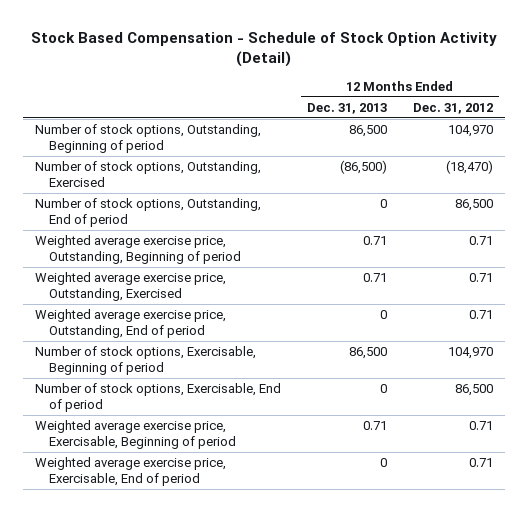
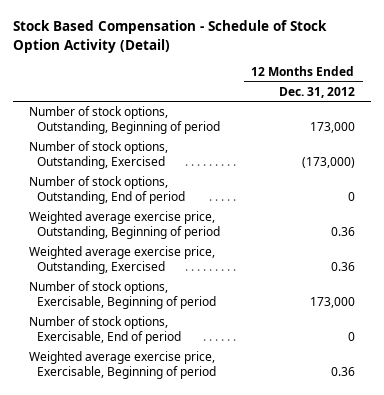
- | 12 Months Ended Dec. 31, 2013 | 12 Months Ended Dec. 31, 2012
+ | 12 Months Ended Dec. 31, 2012
- Number of stock options, Outstanding, Beginning of period | 86,500 | 104,970
- Number of stock options, Outstanding, Exercised | (86,500) | (18,470)
- Number of stock options, Outstanding, End of period | 0 | 86,500
- Weighted average exercise price, Outstanding, Beginning of period | 0.71 | 0.71
- Weighted average exercise price, Outstanding, Exercised | 0.71 | 0.71
- Weighted average exercise price, Outstanding, End of period | 0 | 0.71
- Number of stock options, Exercisable, Beginning of period | 86,500 | 104,970
- Number of stock options, Exercisable, End of period | 0 | 86,500
- Weighted average exercise price, Exercisable, Beginning of period | 0.71 | 0.71
- Weighted average exercise price, Exercisable, End of period | 0 | 0.71
+ Number of stock options, Outstanding, Beginning of period | 173,000
+ Number of stock options, Outstanding, Exercised | (173,000)
+ Number of stock options, Outstanding, End of period | 0
+ Weighted average exercise price, Outstanding, Beginning of period | 0.36
+ Weighted average exercise price, Outstanding, Exercised | 0.36
+ Number of stock options, Exercisable, Beginning of period | 173,000
+ Number of stock options, Exercisable, End of period | 0
+ Weighted average exercise price, Exercisable, Beginning of period | 0.36

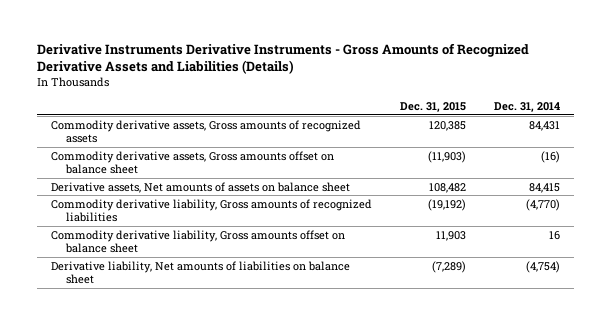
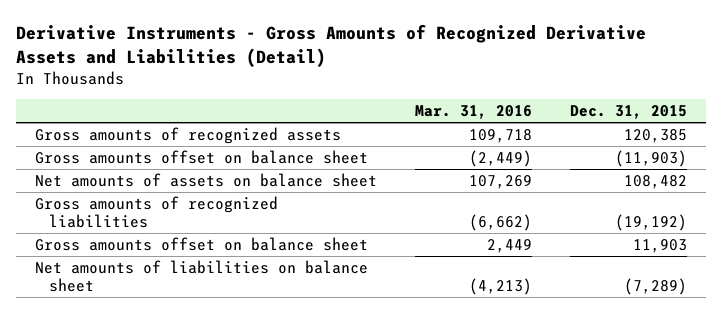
- Derivative Instruments Derivative Instruments - Gross Amounts of Recognized Derivative Assets and Liabilities (Details)
+ Derivative Instruments - Gross Amounts of Recognized Derivative Assets and Liabilities (Detail)
- | Dec. 31, 2015 | Dec. 31, 2014
+ | Mar. 31, 2016 | Dec. 31, 2015
- Commodity derivative assets, Gross amounts of recognized assets | 120,385 | 84,431
- Commodity derivative assets, Gross amounts offset on balance sheet | (11,903) | (16)
- Derivative assets, Net amounts of assets on balance sheet | 108,482 | 84,415
- Commodity derivative liability, Gross amounts of recognized liabilities | (19,192) | (4,770)
- Commodity derivative liability, Gross amounts offset on balance sheet | 11,903 | 16
- Derivative liability, Net amounts of liabilities on balance sheet | (7,289) | (4,754)
+ Gross amounts of recognized assets | 109,718 | 120,385
+ Gross amounts offset on balance sheet | (2,449) | (11,903)
+ Net amounts of assets on balance sheet | 107,269 | 108,482
+ Gross amounts of recognized liabilities | (6,662) | (19,192)
+ Gross amounts offset on balance sheet | 2,449 | 11,903
+ Net amounts of liabilities on balance sheet | (4,213) | (7,289)

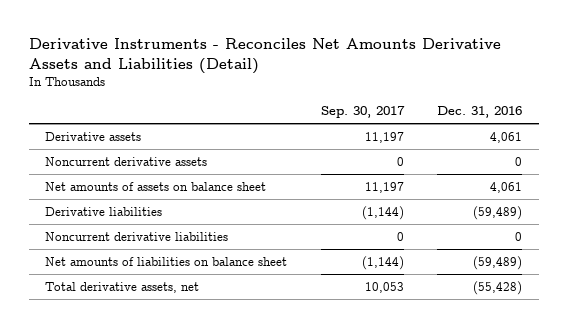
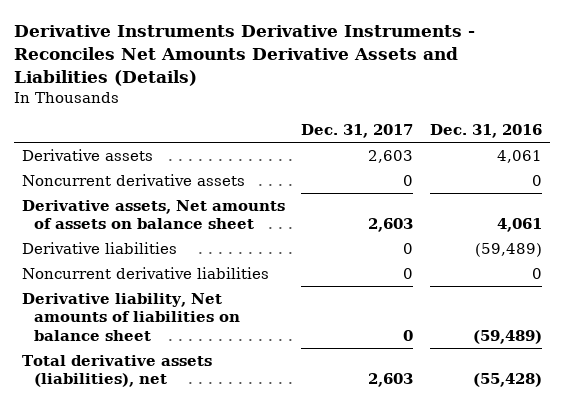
- Derivative Instruments - Reconciles Net Amounts Derivative Assets and Liabilities (Detail)
+ Derivative Instruments Derivative Instruments - Reconciles Net Amounts Derivative Assets and Liabilities (Details)
- | Sep. 30, 2017 | Dec. 31, 2016
+ | Dec. 31, 2017 | Dec. 31, 2016
- Net amounts of assets on balance sheet | 11,197 | 4,061
+ Derivative assets, Net amounts of assets on balance sheet | 2,603 | 4,061
- Net amounts of liabilities on balance sheet | (1,144) | (59,489)
- Total derivative assets, net | 10,053 | (55,428)
+ Derivative liability, Net amounts of liabilities on balance sheet | 0 | (59,489)
+ Total derivative assets (liabilities), net | 2,603 | (55,428)

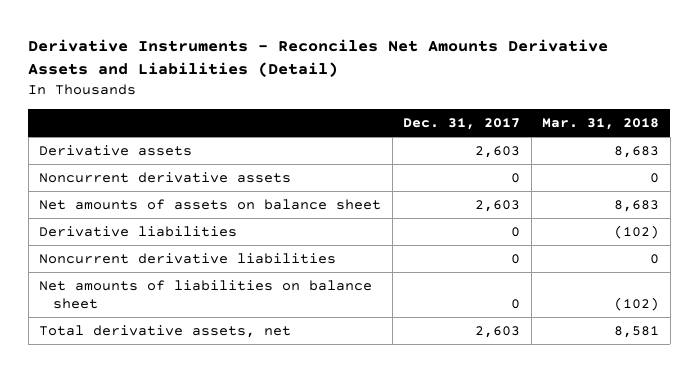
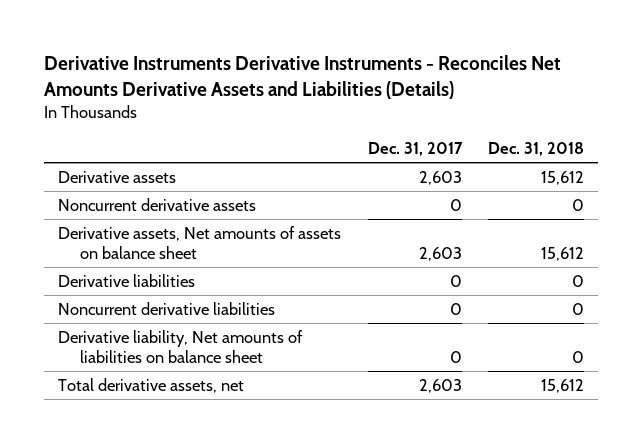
- Derivative Instruments - Reconciles Net Amounts Derivative Assets and Liabilities (Detail)
+ Derivative Instruments Derivative Instruments - Reconciles Net Amounts Derivative Assets and Liabilities (Details)
- | Dec. 31, 2017 | Mar. 31, 2018
+ | Dec. 31, 2017 | Dec. 31, 2018
- Net amounts of assets on balance sheet | 2,603 | 8,683
+ Derivative assets, Net amounts of assets on balance sheet | 2,603 | 15,612
- Net amounts of liabilities on balance sheet | 0 | (102)
+ Derivative liability, Net amounts of liabilities on balance sheet | 0 | 0

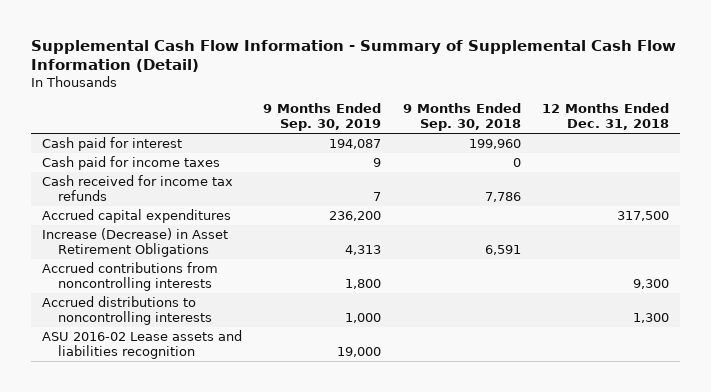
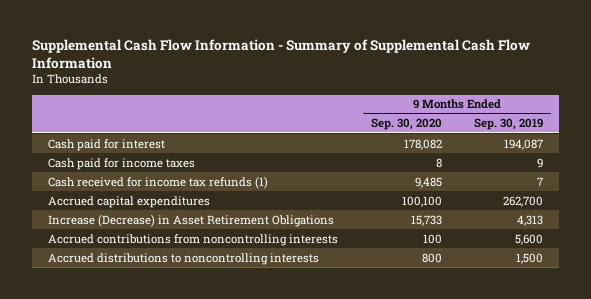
- Supplemental Cash Flow Information - Summary of Supplemental Cash Flow Information (Detail)
+ Supplemental Cash Flow Information - Summary of Supplemental Cash Flow Information
- | 9 Months Ended Sep. 30, 2019 | 9 Months Ended Sep. 30, 2018 | 12 Months Ended Dec. 31, 2018
+ | 9 Months Ended Sep. 30, 2020 | 9 Months Ended Sep. 30, 2019
- Cash received for income tax refunds | 7 | 7,786 |
- Accrued capital expenditures | 236,200 | | 317,500
+ Cash received for income tax refunds (1) | 9,485 | 7
+ Accrued capital expenditures | 100,100 | 262,700
- Accrued contributions from noncontrolling interests | 1,800 | | 9,300
- Accrued distributions to noncontrolling interests | 1,000 | | 1,300
- ASU 2016-02 Lease assets and liabilities recognition | 19,000 | |
+ Accrued contributions from noncontrolling interests | 100 | 5,600
+ Accrued distributions to noncontrolling interests | 800 | 1,500

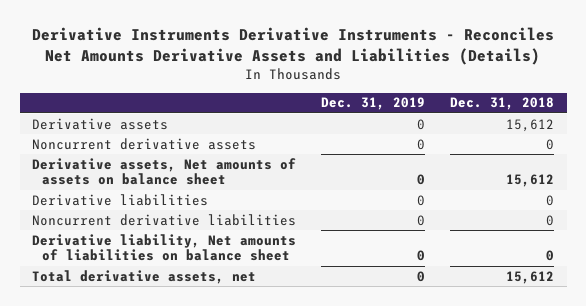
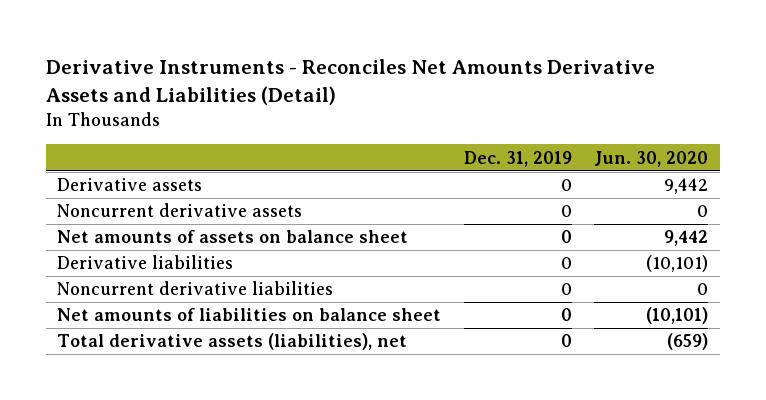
- Derivative Instruments Derivative Instruments - Reconciles Net Amounts Derivative Assets and Liabilities (Details)
+ Derivative Instruments - Reconciles Net Amounts Derivative Assets and Liabilities (Detail)
- | Dec. 31, 2019 | Dec. 31, 2018
+ | Dec. 31, 2019 | Jun. 30, 2020
- Derivative assets, Net amounts of assets on balance sheet | 0 | 15,612
+ Net amounts of assets on balance sheet | 0 | 9,442
- Derivative liability, Net amounts of liabilities on balance sheet | 0 | 0
- Total derivative assets, net | 0 | 15,612
+ Net amounts of liabilities on balance sheet | 0 | (10,101)
+ Total derivative assets (liabilities), net | 0 | (659)

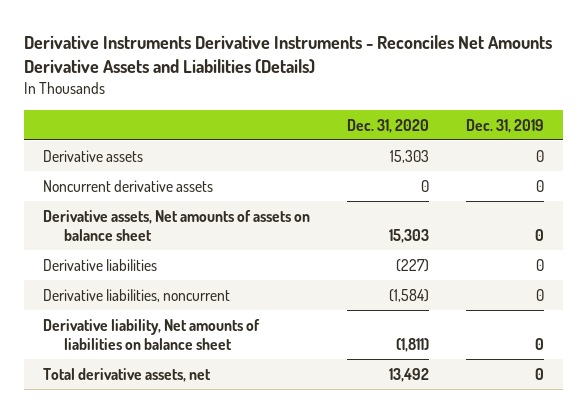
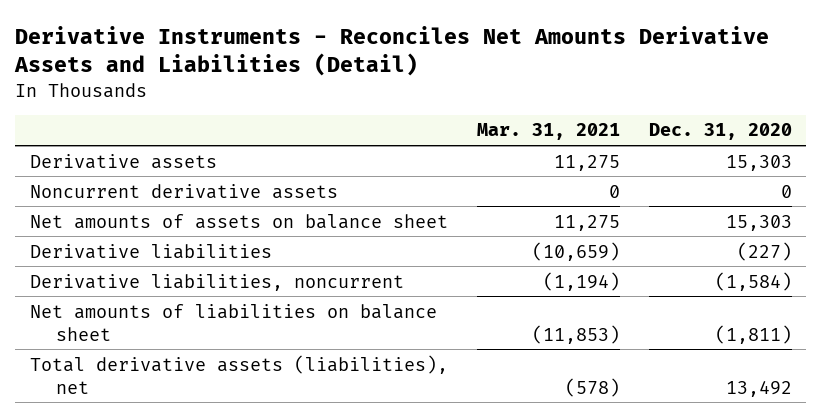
- Derivative Instruments Derivative Instruments - Reconciles Net Amounts Derivative Assets and Liabilities (Details)
+ Derivative Instruments - Reconciles Net Amounts Derivative Assets and Liabilities (Detail)
- | Dec. 31, 2020 | Dec. 31, 2019
+ | Mar. 31, 2021 | Dec. 31, 2020
- Derivative assets, Net amounts of assets on balance sheet | 15,303 | 0
+ Net amounts of assets on balance sheet | 11,275 | 15,303
- Derivative liability, Net amounts of liabilities on balance sheet | (1,811) | 0
- Total derivative assets, net | 13,492 | 0
+ Net amounts of liabilities on balance sheet | (11,853) | (1,811)
+ Total derivative assets (liabilities), net | (578) | 13,492

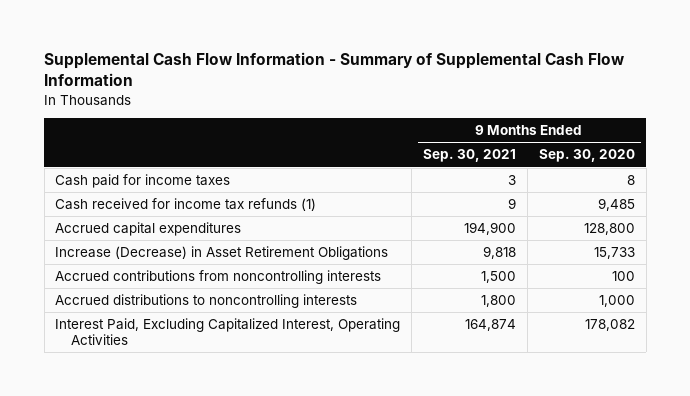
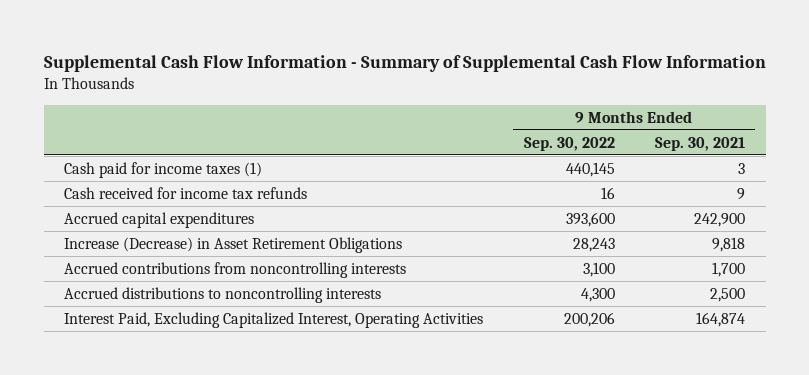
- | 9 Months Ended Sep. 30, 2021 | 9 Months Ended Sep. 30, 2020
+ | 9 Months Ended Sep. 30, 2022 | 9 Months Ended Sep. 30, 2021
- Cash paid for income taxes | 3 | 8
- Cash received for income tax refunds (1) | 9 | 9,485
- Accrued capital expenditures | 194,900 | 128,800
+ Cash paid for income taxes (1) | 440,145 | 3
+ Cash received for income tax refunds | 16 | 9
+ Accrued capital expenditures | 393,600 | 242,900
- Accrued contributions from noncontrolling interests | 1,500 | 100
- Accrued distributions to noncontrolling interests | 1,800 | 1,000
+ Accrued contributions from noncontrolling interests | 3,100 | 1,700
+ Accrued distributions to noncontrolling interests | 4,300 | 2,500

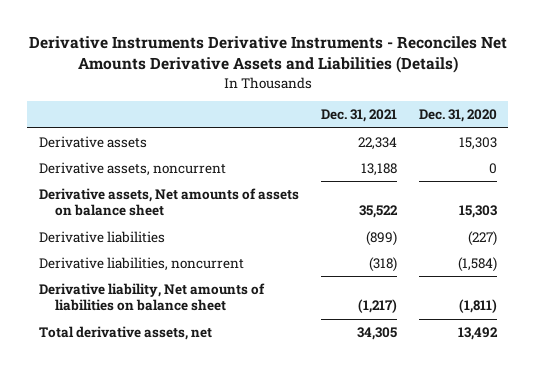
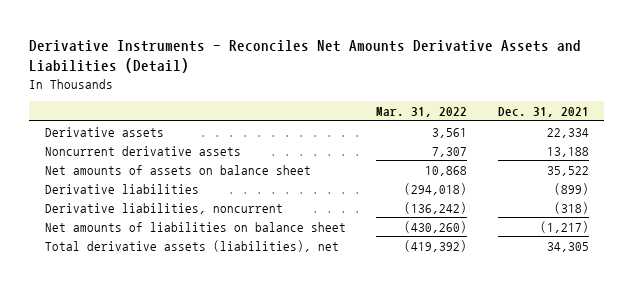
- Derivative Instruments Derivative Instruments - Reconciles Net Amounts Derivative Assets and Liabilities (Details)
+ Derivative Instruments - Reconciles Net Amounts Derivative Assets and Liabilities (Detail)
- | Dec. 31, 2021 | Dec. 31, 2020
+ | Mar. 31, 2022 | Dec. 31, 2021
- Derivative assets, noncurrent | 13,188 | 0
- Derivative assets, Net amounts of assets on balance sheet | 35,522 | 15,303
+ Noncurrent derivative assets | 7,307 | 13,188
+ Net amounts of assets on balance sheet | 10,868 | 35,522
- Derivative liability, Net amounts of liabilities on balance sheet | (1,217) | (1,811)
- Total derivative assets, net | 34,305 | 13,492
+ Net amounts of liabilities on balance sheet | (430,260) | (1,217)
+ Total derivative assets (liabilities), net | (419,392) | 34,305

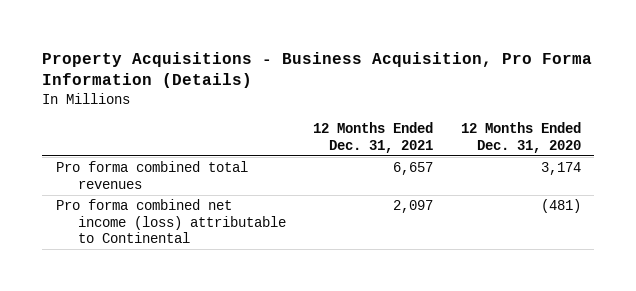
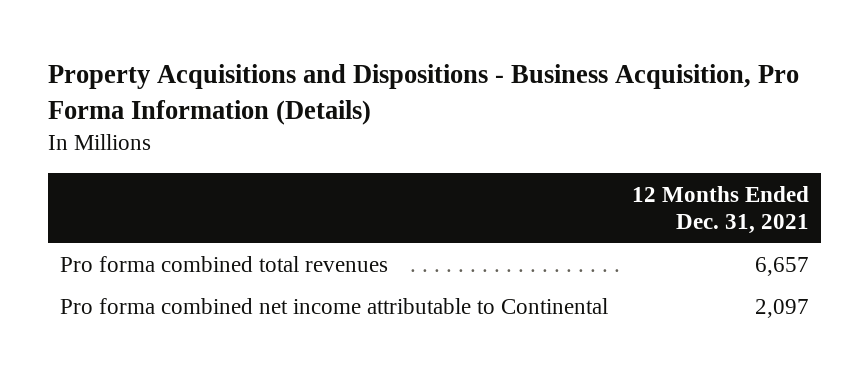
- Property Acquisitions - Business Acquisition, Pro Forma Information (Details)
+ Property Acquisitions and Dispositions - Business Acquisition, Pro Forma Information (Details)
- | 12 Months Ended Dec. 31, 2021 | 12 Months Ended Dec. 31, 2020
+ | 12 Months Ended Dec. 31, 2021
- Pro forma combined net income (loss) attributable to Continental | 2,097 | (481)
+ Pro forma combined net income attributable to Continental | 2,097

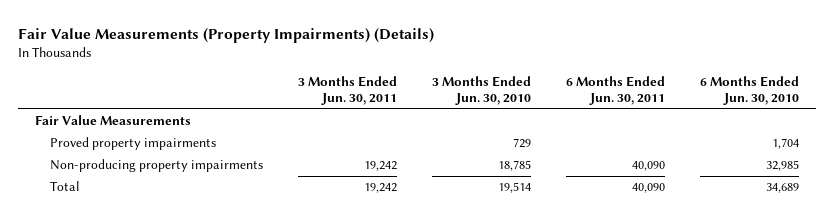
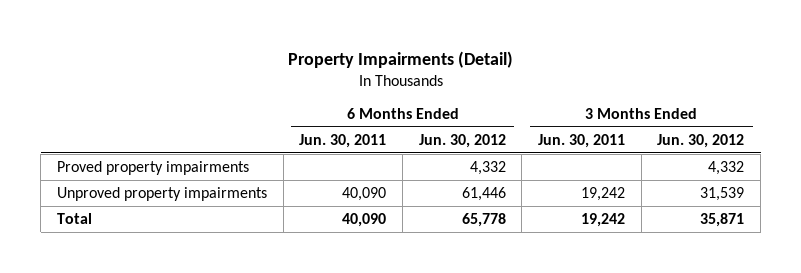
- Fair Value Measurements (Property Impairments) (Details)
+ Property Impairments (Detail)
- | 3 Months Ended Jun. 30, 2011 | 3 Months Ended Jun. 30, 2010 | 6 Months Ended Jun. 30, 2011 | 6 Months Ended Jun. 30, 2010
+ | 6 Months Ended Jun. 30, 2011 | 6 Months Ended Jun. 30, 2012 | 3 Months Ended Jun. 30, 2011 | 3 Months Ended Jun. 30, 2012
- Fair Value Measurements
- Non-producing property impairments | 19,242 | 18,785 | 40,090 | 32,985
+ Unproved property impairments | 40,090 | 61,446 | 19,242 | 31,539

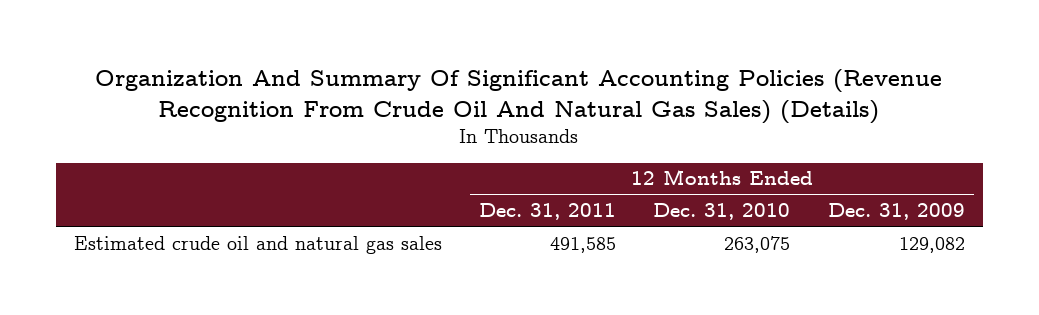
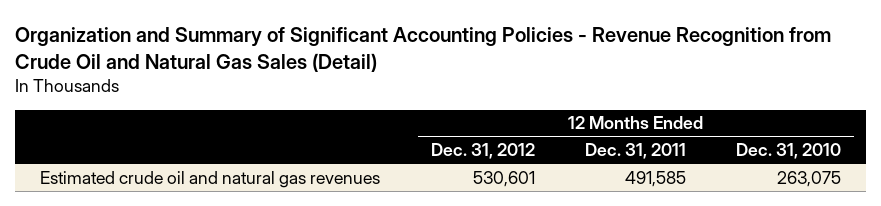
- Organization And Summary Of Significant Accounting Policies (Revenue Recognition From Crude Oil And Natural Gas Sales) (Details)
+ Organization and Summary of Significant Accounting Policies - Revenue Recognition from Crude Oil and Natural Gas Sales (Detail)
- | 12 Months Ended Dec. 31, 2011 | 12 Months Ended Dec. 31, 2010 | 12 Months Ended Dec. 31, 2009
+ | 12 Months Ended Dec. 31, 2012 | 12 Months Ended Dec. 31, 2011 | 12 Months Ended Dec. 31, 2010
- Estimated crude oil and natural gas sales | 491,585 | 263,075 | 129,082
+ Estimated crude oil and natural gas revenues | 530,601 | 491,585 | 263,075

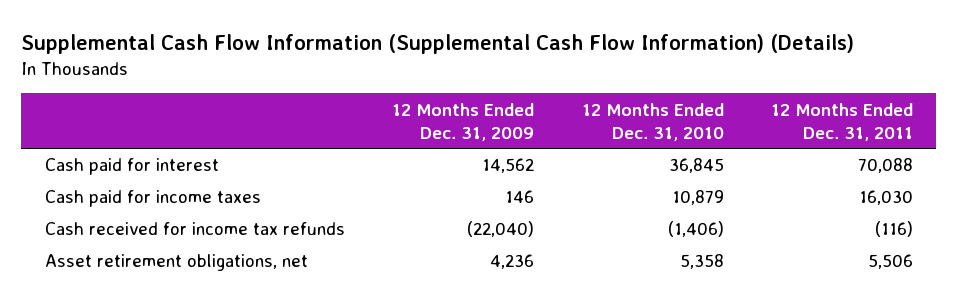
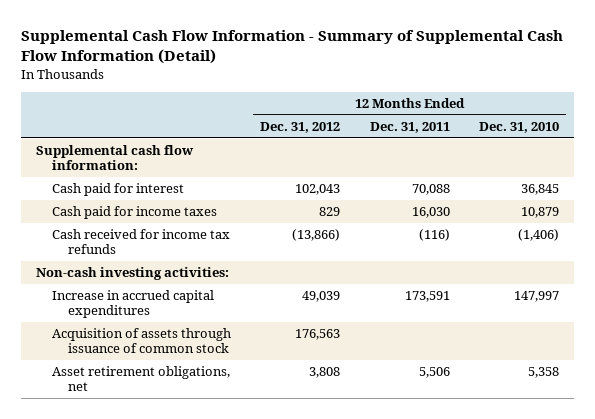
- Supplemental Cash Flow Information (Supplemental Cash Flow Information) (Details)
+ Supplemental Cash Flow Information - Summary of Supplemental Cash Flow Information (Detail)
- | 12 Months Ended Dec. 31, 2009 | 12 Months Ended Dec. 31, 2010 | 12 Months Ended Dec. 31, 2011
+ | 12 Months Ended Dec. 31, 2012 | 12 Months Ended Dec. 31, 2011 | 12 Months Ended Dec. 31, 2010
+ Supplemental cash flow information:
+ Non-cash investing activities:
+ Increase in accrued capital expenditures | 49,039 | 173,591 | 147,997
+ Acquisition of assets through issuance of common stock | 176,563 | |

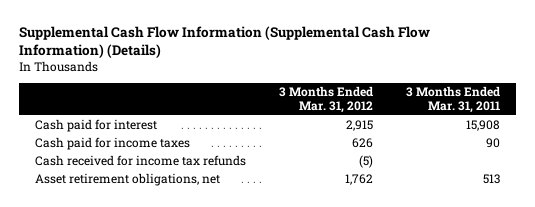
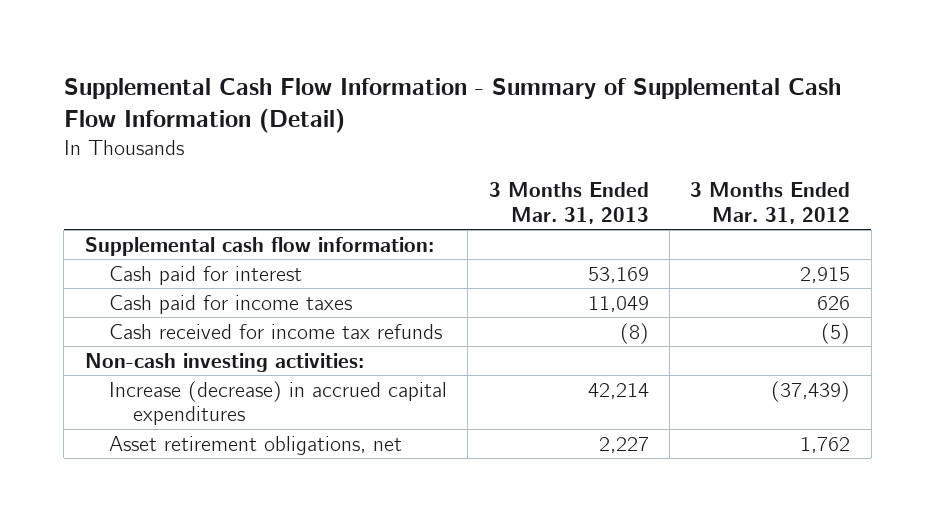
- Supplemental Cash Flow Information (Supplemental Cash Flow Information) (Details)
+ Supplemental Cash Flow Information - Summary of Supplemental Cash Flow Information (Detail)
- | 3 Months Ended Mar. 31, 2012 | 3 Months Ended Mar. 31, 2011
+ | 3 Months Ended Mar. 31, 2013 | 3 Months Ended Mar. 31, 2012
+ Supplemental cash flow information:
+ Non-cash investing activities:
+ Increase (decrease) in accrued capital expenditures | 42,214 | (37,439)

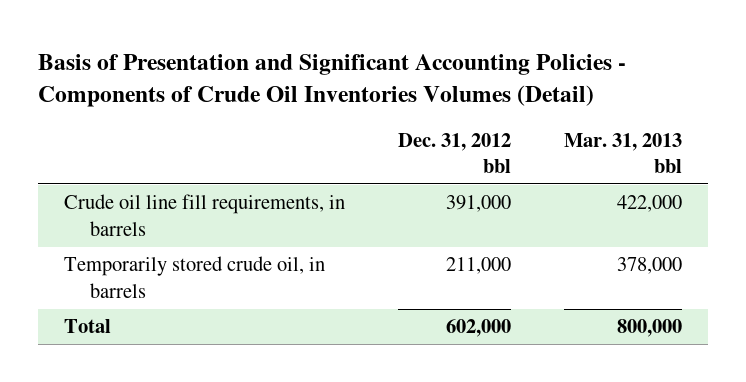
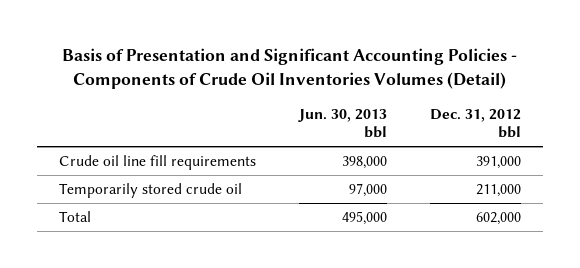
- | Dec. 31, 2012 bbl | Mar. 31, 2013 bbl
+ | Jun. 30, 2013 bbl | Dec. 31, 2012 bbl
- Crude oil line fill requirements, in barrels | 391,000 | 422,000
- Temporarily stored crude oil, in barrels | 211,000 | 378,000
+ Crude oil line fill requirements | 398,000 | 391,000
+ Temporarily stored crude oil | 97,000 | 211,000

